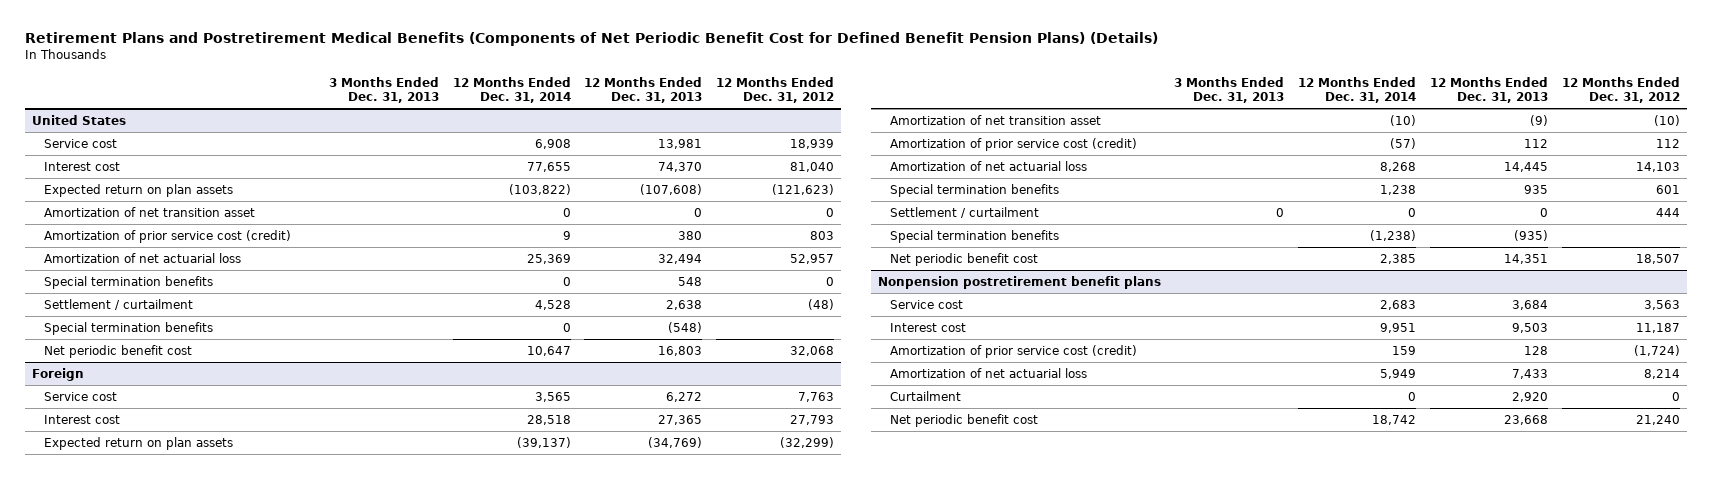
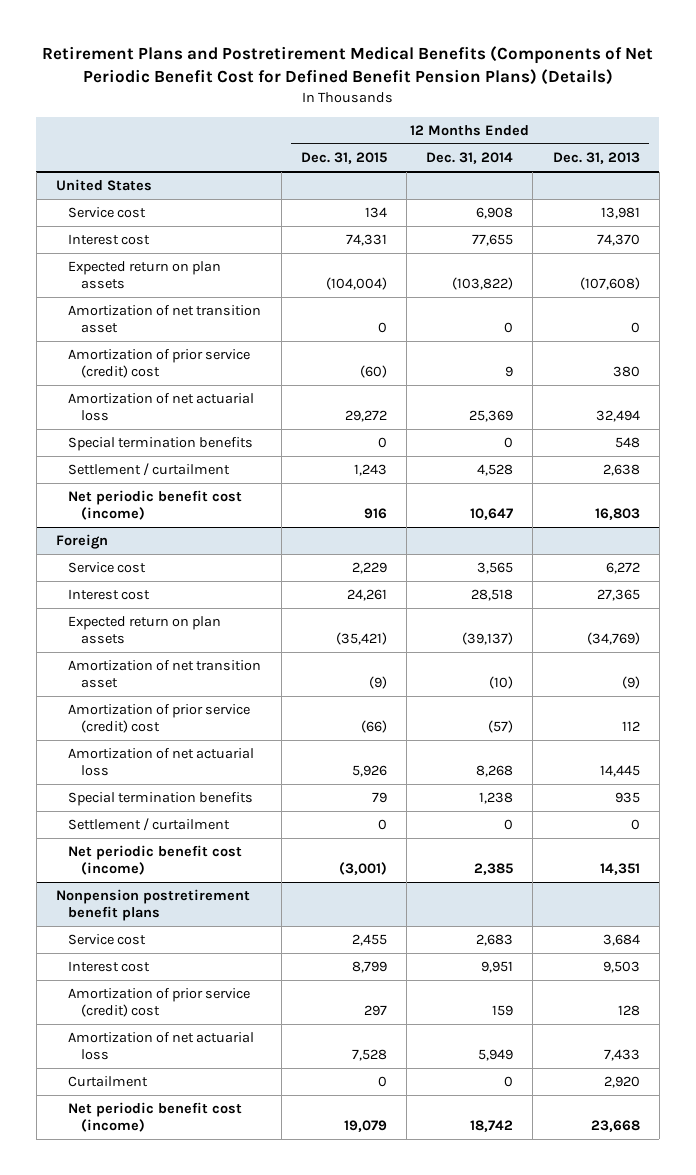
- | 3 Months Ended Dec. 31, 2013 | 12 Months Ended Dec. 31, 2014 | 12 Months Ended Dec. 31, 2013 | 12 Months Ended Dec. 31, 2012
+ | 12 Months Ended Dec. 31, 2015 | 12 Months Ended Dec. 31, 2014 | 12 Months Ended Dec. 31, 2013
@ United States
- Amortization of prior service cost (credit) | | 9 | 380 | 803
+ Amortization of prior service (credit) cost | (60) | 9 | 380
- Special termination benefits | | 0 | (548) |
- Net periodic benefit cost | | 10,647 | 16,803 | 32,068
+ Net periodic benefit cost (income) | 916 | 10,647 | 16,803
@ Foreign
- Amortization of prior service cost (credit) | | (57) | 112 | 112
+ Amortization of prior service (credit) cost | (66) | (57) | 112
- Special termination benefits | | (1,238) | (935) |
- Net periodic benefit cost | | 2,385 | 14,351 | 18,507
+ Net periodic benefit cost (income) | (3,001) | 2,385 | 14,351
@ Nonpension postretirement benefit plans
- Amortization of prior service cost (credit) | | 159 | 128 | (1,724)
+ Amortization of prior service (credit) cost | 297 | 159 | 128
- Net periodic benefit cost | | 18,742 | 23,668 | 21,240
+ Net periodic benefit cost (income) | 19,079 | 18,742 | 23,668

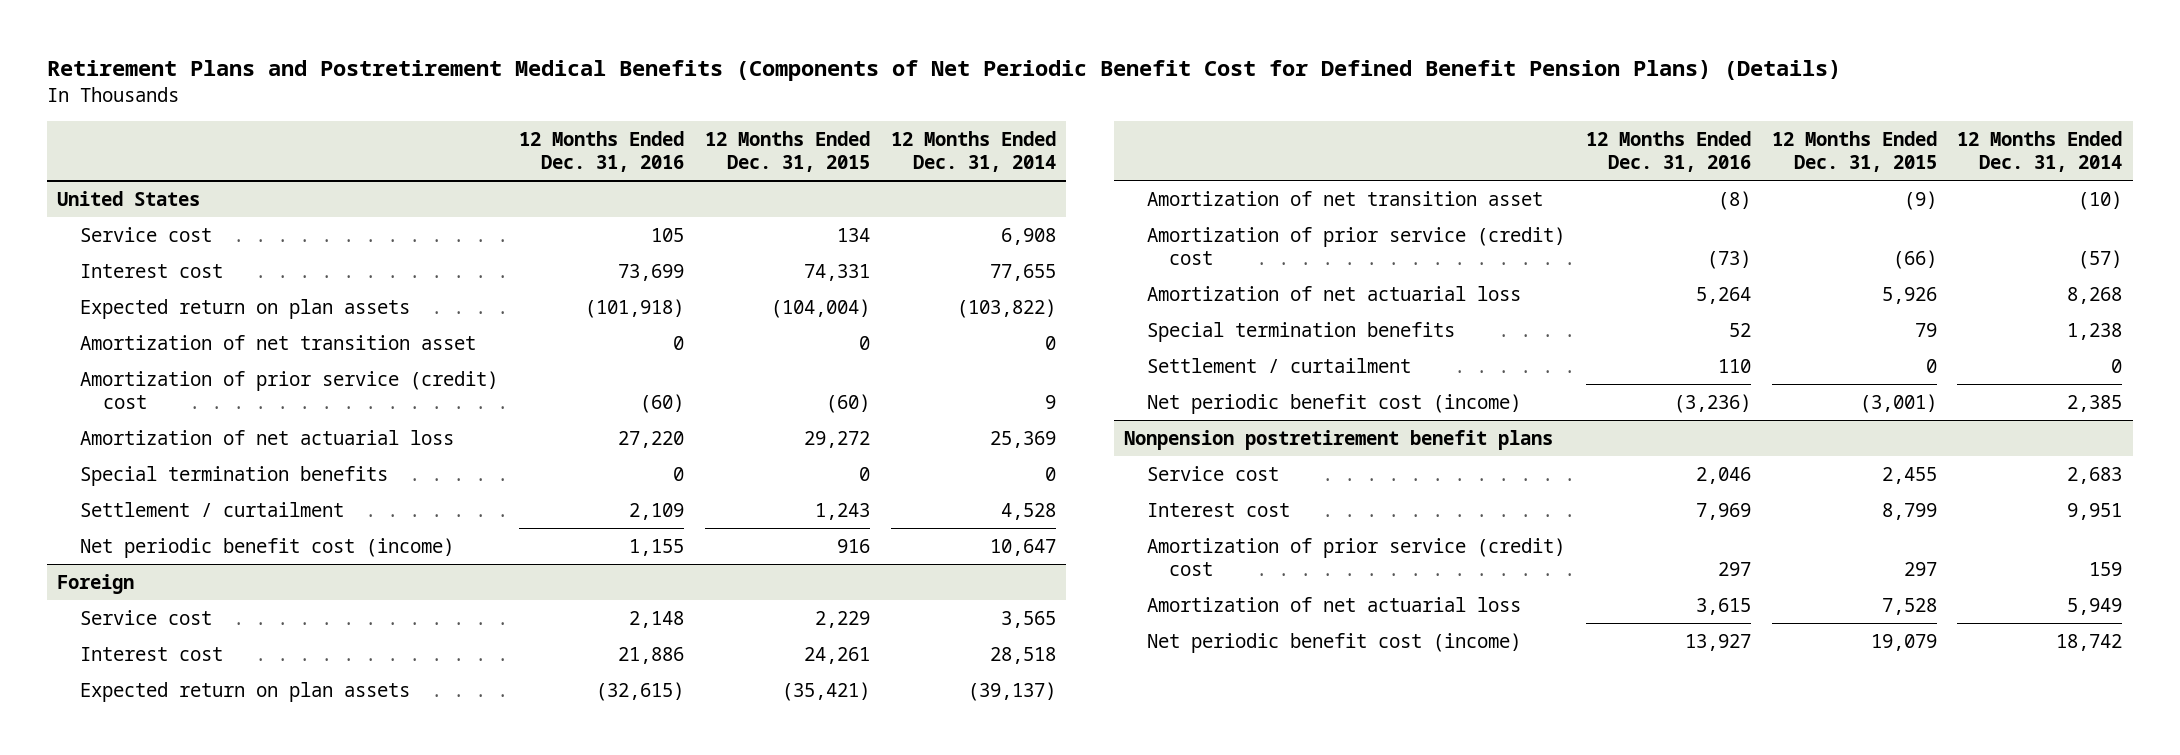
- | 12 Months Ended Dec. 31, 2015 | 12 Months Ended Dec. 31, 2014 | 12 Months Ended Dec. 31, 2013
+ | 12 Months Ended Dec. 31, 2016 | 12 Months Ended Dec. 31, 2015 | 12 Months Ended Dec. 31, 2014
@ Nonpension postretirement benefit plans
- Curtailment | 0 | 0 | 2,920

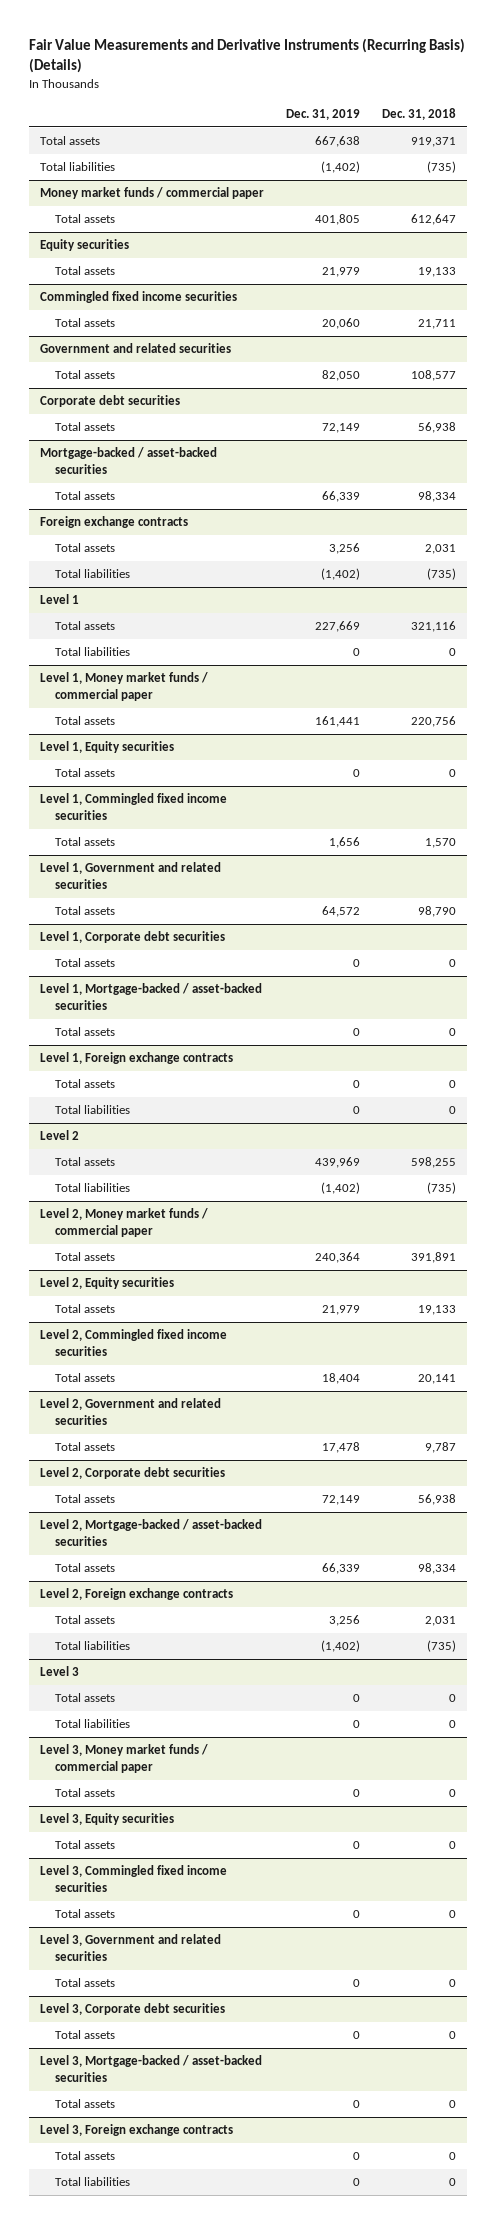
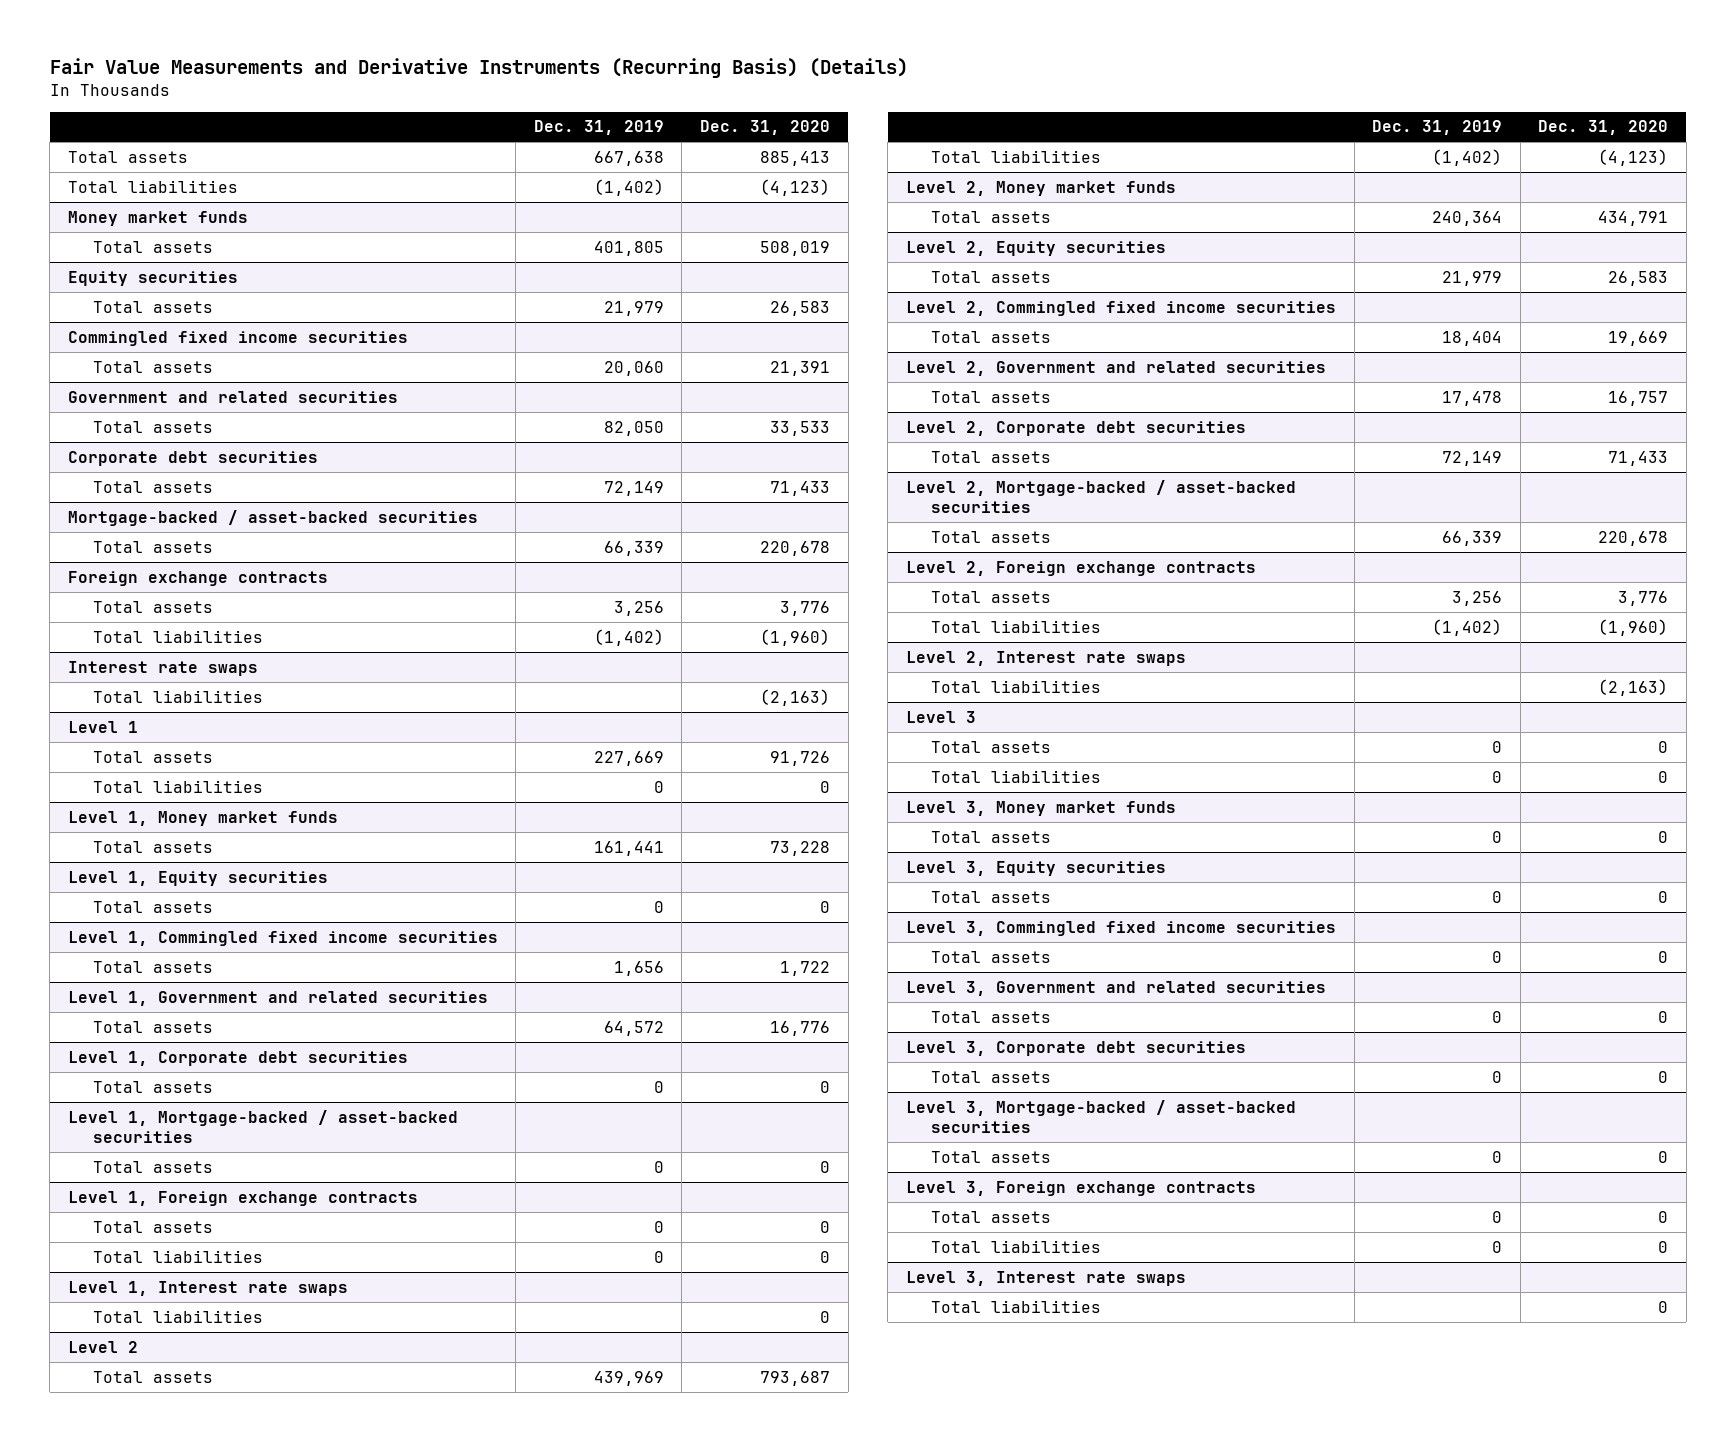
- | Dec. 31, 2019 | Dec. 31, 2018
+ | Dec. 31, 2019 | Dec. 31, 2020
- Money market funds / commercial paper
+ Money market funds
+ Interest rate swaps
+ Total liabilities | | (2,163)
- Level 1, Money market funds / commercial paper
+ Level 1, Money market funds
+ Level 1, Interest rate swaps
+ Total liabilities | | 0
- Level 2, Money market funds / commercial paper
+ Level 2, Money market funds
+ Level 2, Interest rate swaps
+ Total liabilities | | (2,163)
- Level 3, Money market funds / commercial paper
+ Level 3, Money market funds
+ Level 3, Interest rate swaps
+ Total liabilities | | 0

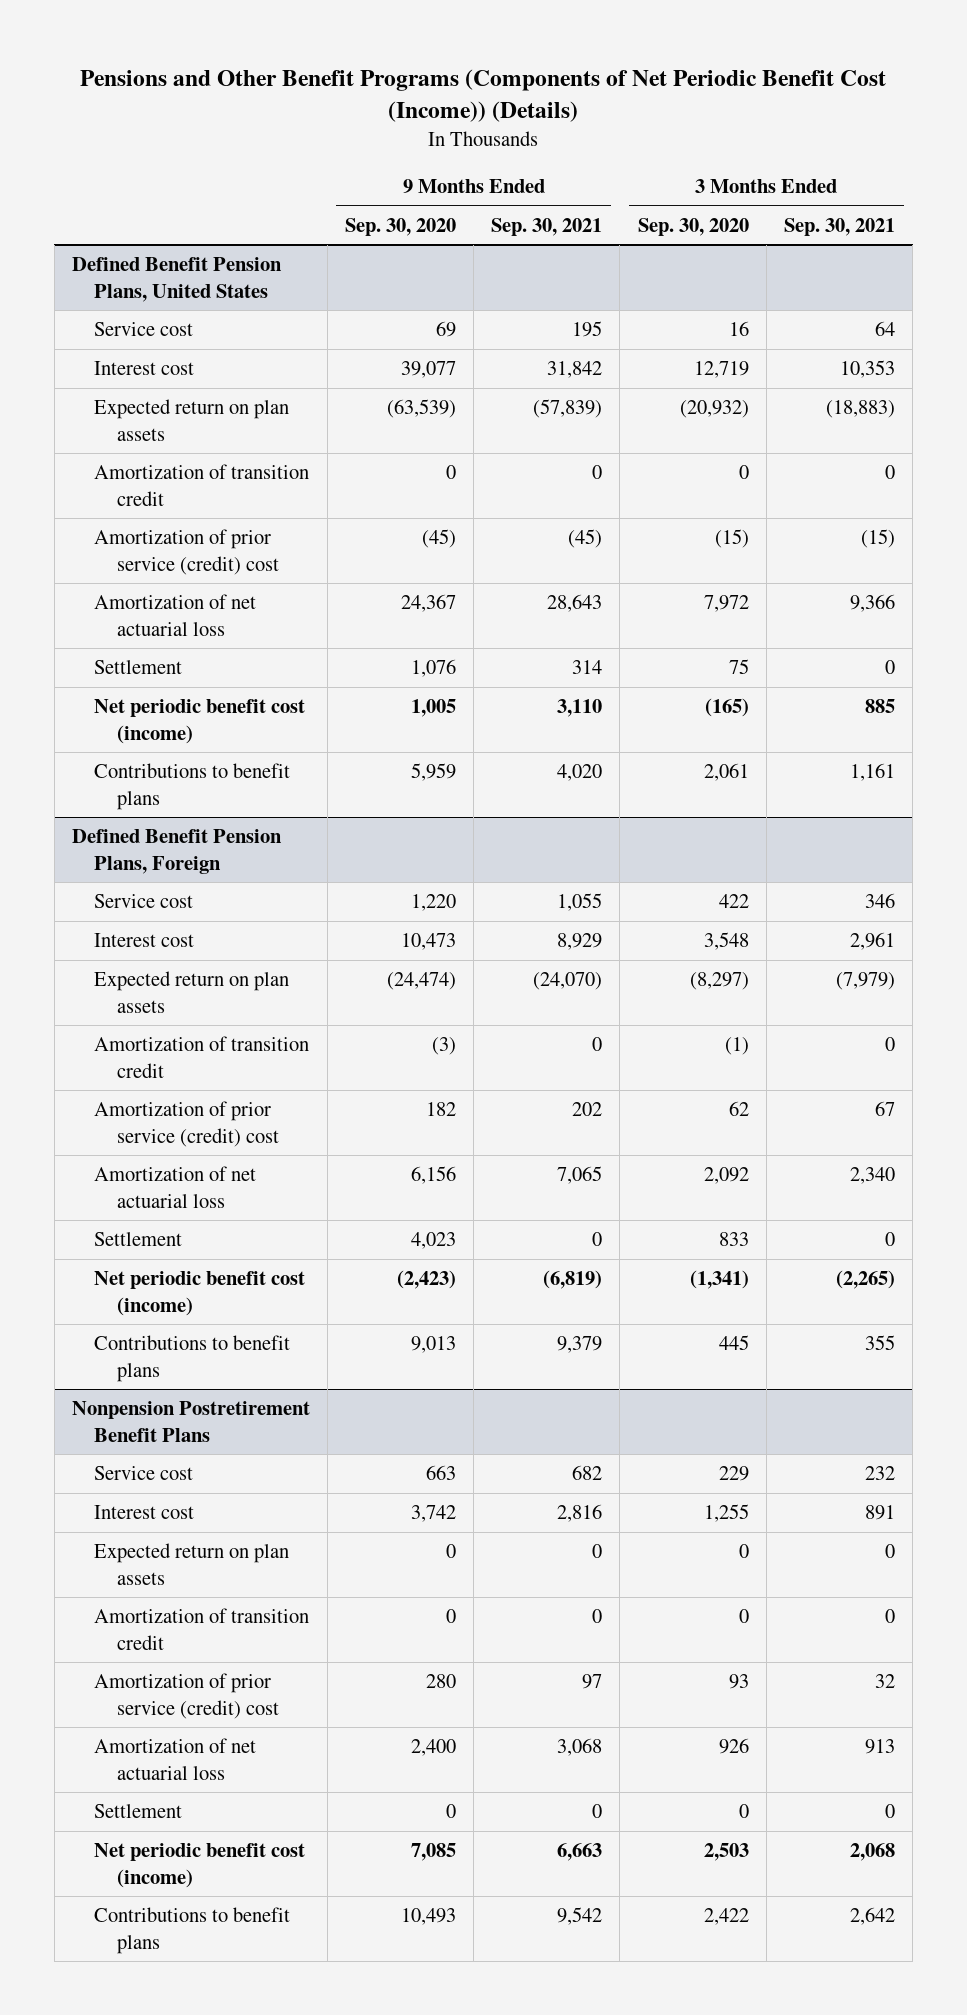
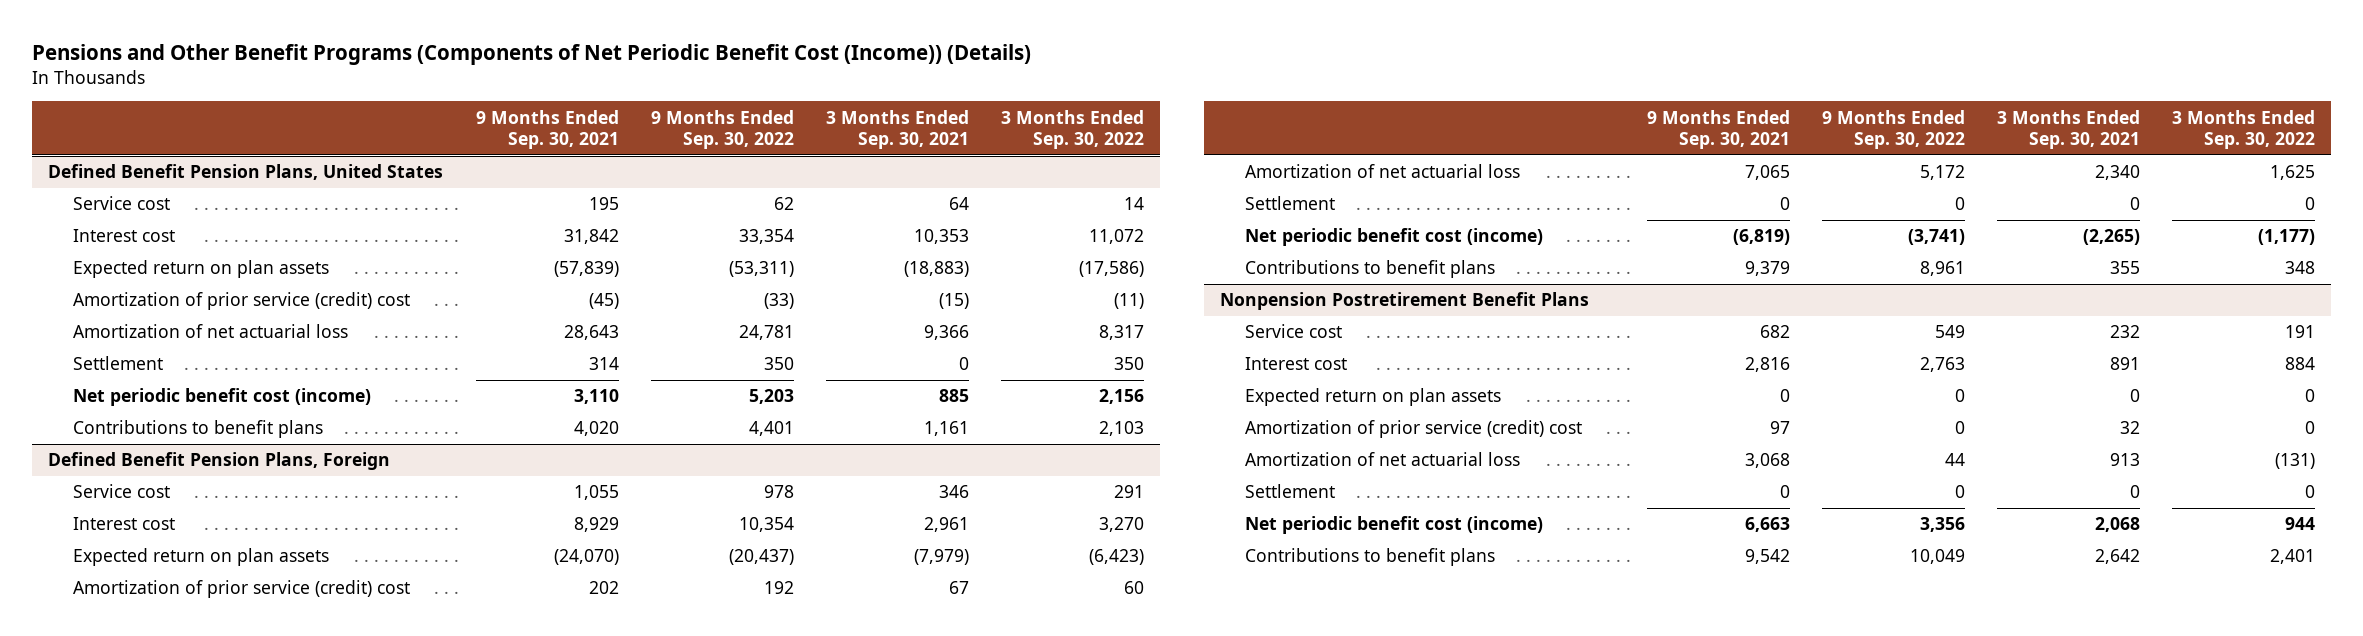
- | 9 Months Ended Sep. 30, 2020 | 9 Months Ended Sep. 30, 2021 | 3 Months Ended Sep. 30, 2020 | 3 Months Ended Sep. 30, 2021
+ | 9 Months Ended Sep. 30, 2021 | 9 Months Ended Sep. 30, 2022 | 3 Months Ended Sep. 30, 2021 | 3 Months Ended Sep. 30, 2022
@ Defined Benefit Pension Plans, United States
- Amortization of transition credit | 0 | 0 | 0 | 0
@ Defined Benefit Pension Plans, Foreign
- Amortization of transition credit | (3) | 0 | (1) | 0
@ Nonpension Postretirement Benefit Plans
- Amortization of transition credit | 0 | 0 | 0 | 0

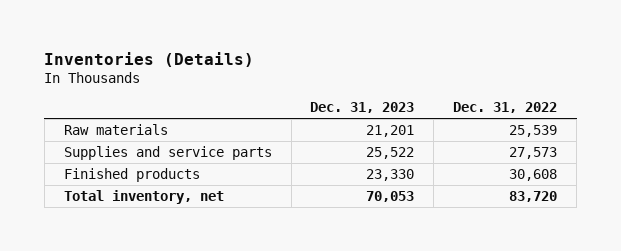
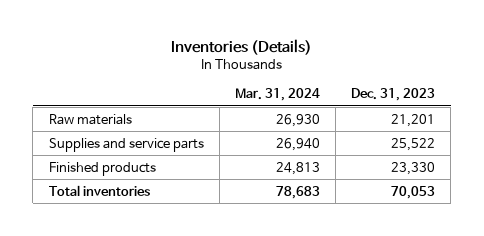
- | Dec. 31, 2023 | Dec. 31, 2022
+ | Mar. 31, 2024 | Dec. 31, 2023
- Total inventory, net | 70,053 | 83,720
+ Total inventories | 78,683 | 70,053

